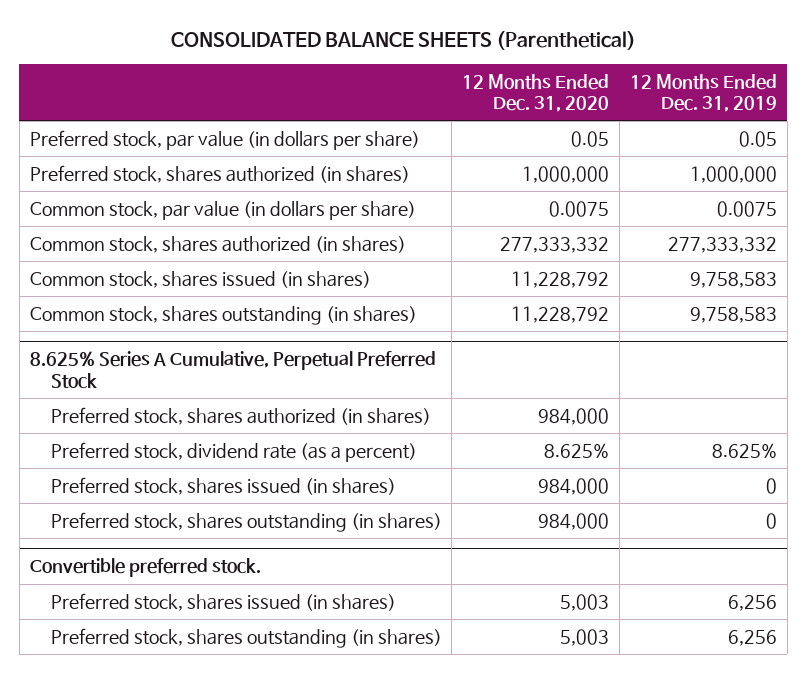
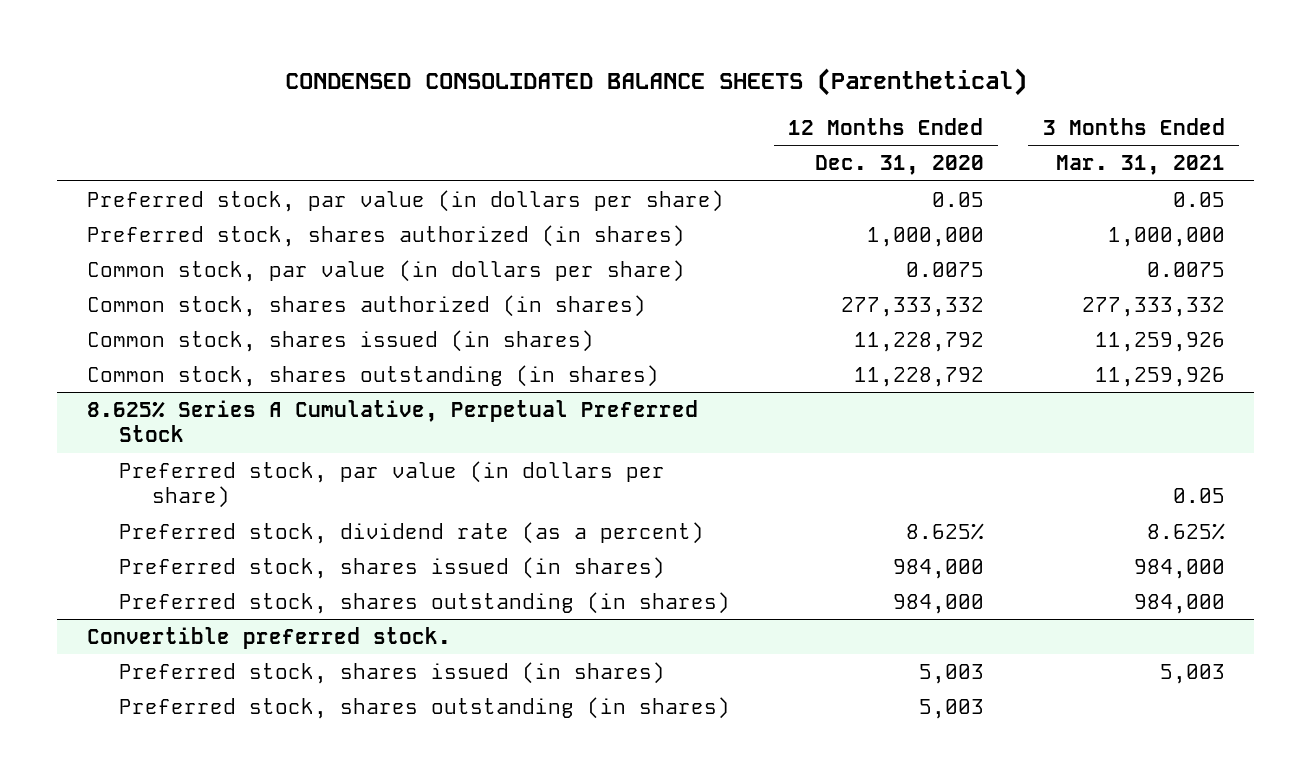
- CONSOLIDATED BALANCE SHEETS (Parenthetical)
+ CONDENSED CONSOLIDATED BALANCE SHEETS (Parenthetical)
- | 12 Months Ended Dec. 31, 2020 | 12 Months Ended Dec. 31, 2019
+ | 12 Months Ended Dec. 31, 2020 | 3 Months Ended Mar. 31, 2021
@ 8.625% Series A Cumulative, Perpetual Preferred Stock
- Preferred stock, shares authorized (in shares) | 984,000 |
+ Preferred stock, par value (in dollars per share) | | 0.05

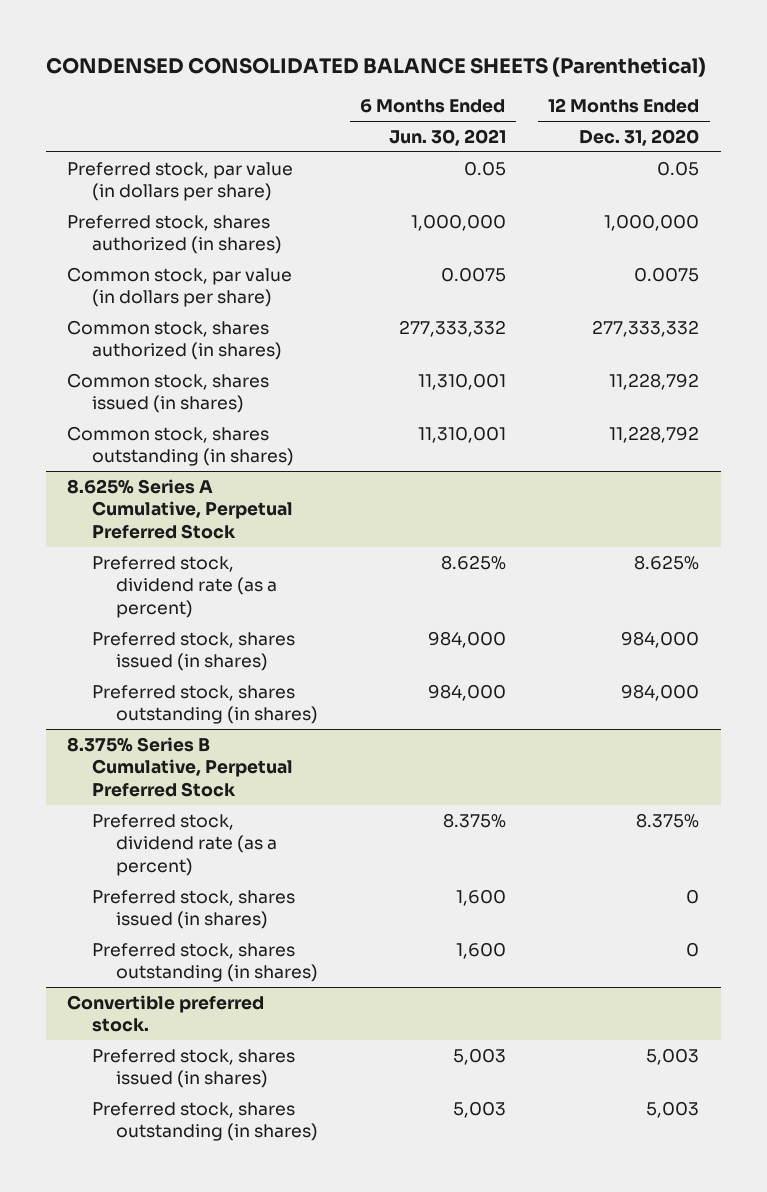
- | 12 Months Ended Dec. 31, 2020 | 3 Months Ended Mar. 31, 2021
+ | 6 Months Ended Jun. 30, 2021 | 12 Months Ended Dec. 31, 2020
@ 8.625% Series A Cumulative, Perpetual Preferred Stock
- Preferred stock, par value (in dollars per share) | | 0.05
+ 8.375% Series B Cumulative, Perpetual Preferred Stock
+ Preferred stock, dividend rate (as a percent) | 8.375% | 8.375%
+ Preferred stock, shares issued (in shares) | 1,600 | 0
+ Preferred stock, shares outstanding (in shares) | 1,600 | 0

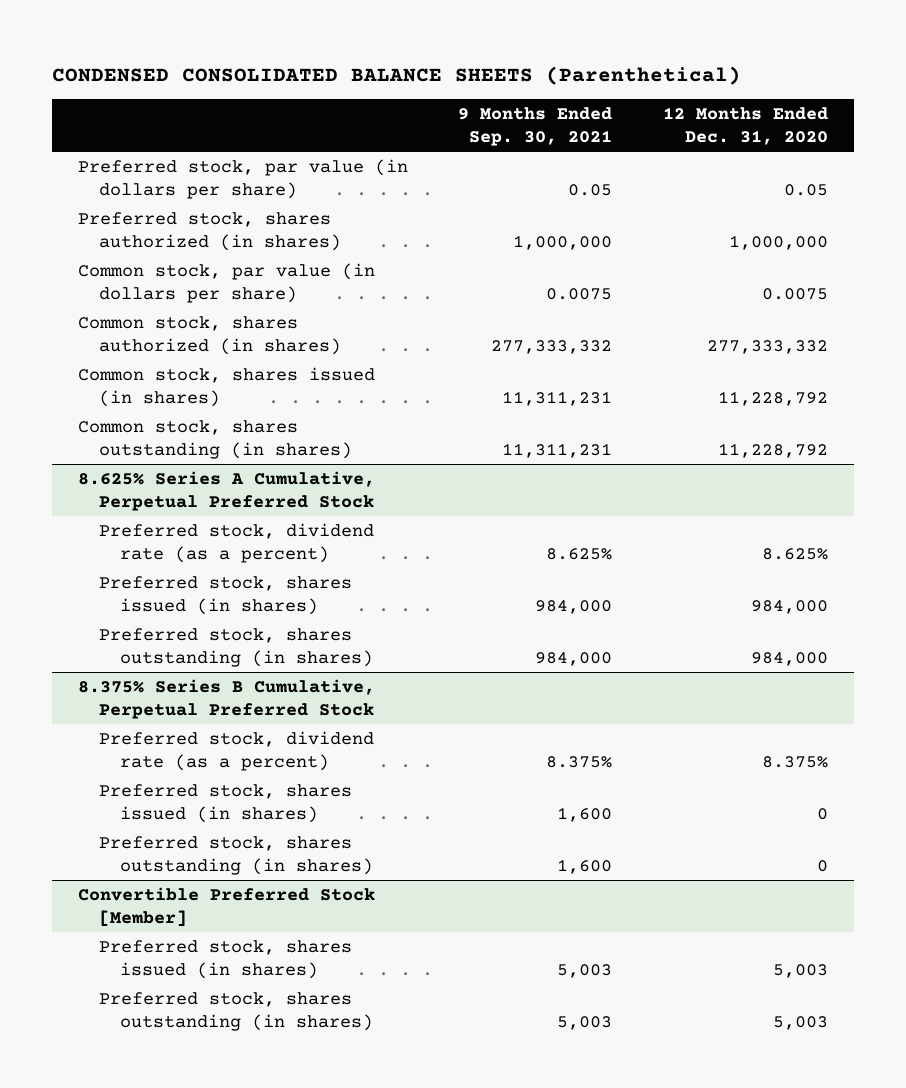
- | 6 Months Ended Jun. 30, 2021 | 12 Months Ended Dec. 31, 2020
+ | 9 Months Ended Sep. 30, 2021 | 12 Months Ended Dec. 31, 2020
- Convertible preferred stock.
+ Convertible Preferred Stock [Member]

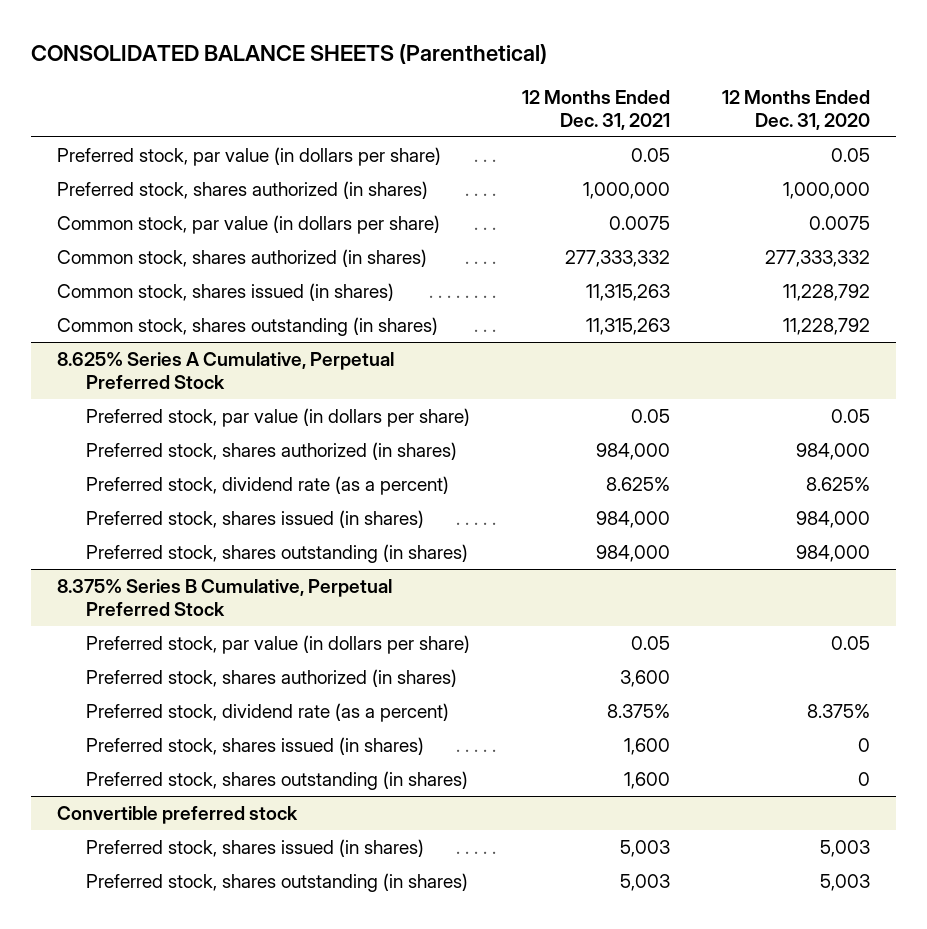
- CONDENSED CONSOLIDATED BALANCE SHEETS (Parenthetical)
+ CONSOLIDATED BALANCE SHEETS (Parenthetical)
- | 9 Months Ended Sep. 30, 2021 | 12 Months Ended Dec. 31, 2020
+ | 12 Months Ended Dec. 31, 2021 | 12 Months Ended Dec. 31, 2020
@ 8.625% Series A Cumulative, Perpetual Preferred Stock
+ Preferred stock, par value (in dollars per share) | 0.05 | 0.05
+ Preferred stock, shares authorized (in shares) | 984,000 | 984,000
@ 8.375% Series B Cumulative, Perpetual Preferred Stock
+ Preferred stock, par value (in dollars per share) | 0.05 | 0.05
+ Preferred stock, shares authorized (in shares) | 3,600 |
- Convertible Preferred Stock [Member]
+ Convertible preferred stock

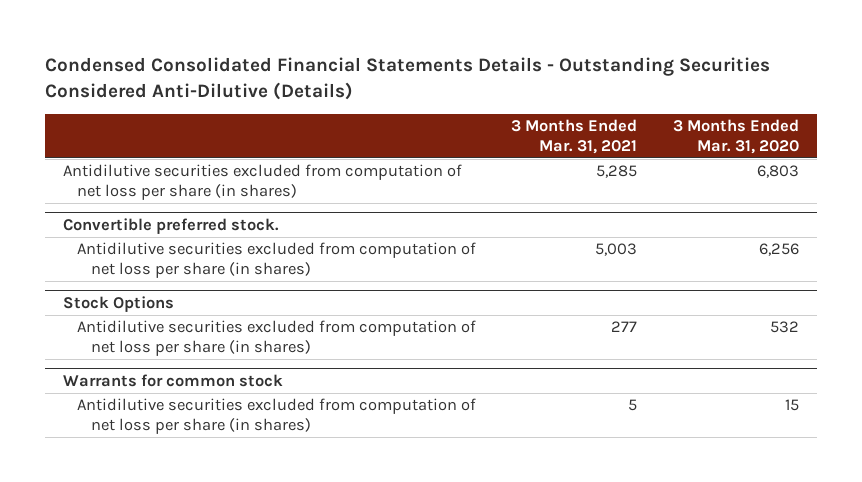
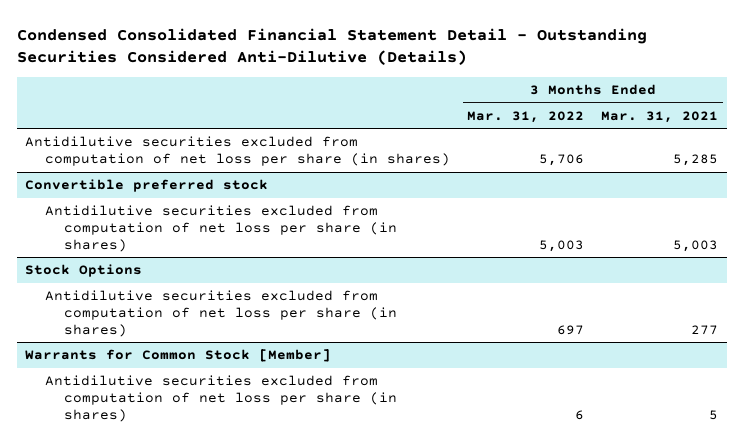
- Condensed Consolidated Financial Statements Details - Outstanding Securities Considered Anti-Dilutive (Details)
+ Condensed Consolidated Financial Statement Detail - Outstanding Securities Considered Anti-Dilutive (Details)
- | 3 Months Ended Mar. 31, 2021 | 3 Months Ended Mar. 31, 2020
+ | 3 Months Ended Mar. 31, 2022 | 3 Months Ended Mar. 31, 2021
- Convertible preferred stock.
+ Convertible preferred stock
- Warrants for common stock
+ Warrants for Common Stock [Member]

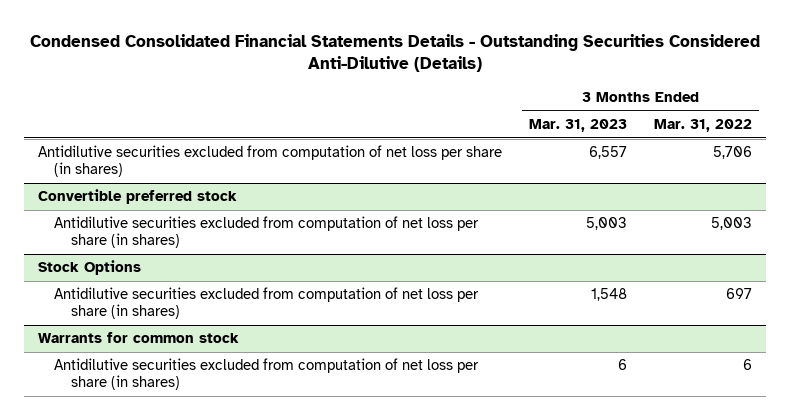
- Condensed Consolidated Financial Statement Detail - Outstanding Securities Considered Anti-Dilutive (Details)
+ Condensed Consolidated Financial Statements Details - Outstanding Securities Considered Anti-Dilutive (Details)
- | 3 Months Ended Mar. 31, 2022 | 3 Months Ended Mar. 31, 2021
+ | 3 Months Ended Mar. 31, 2023 | 3 Months Ended Mar. 31, 2022
- Warrants for Common Stock [Member]
+ Warrants for common stock

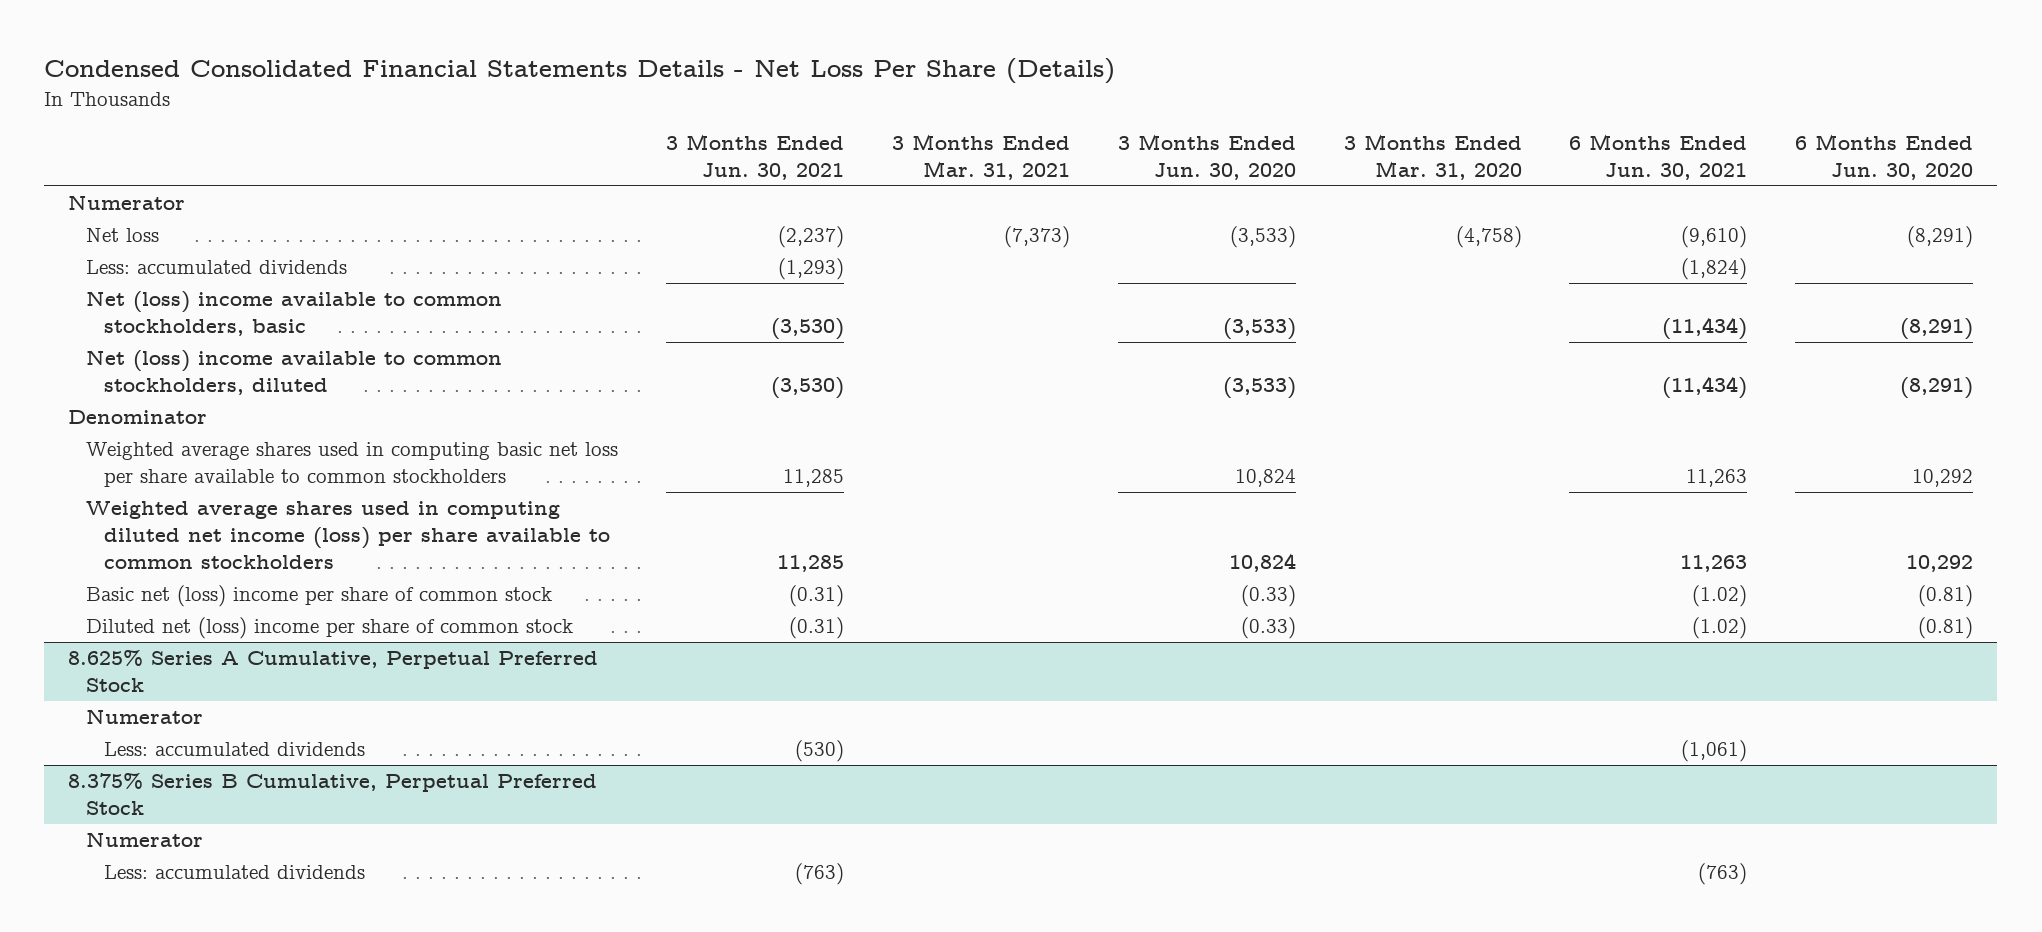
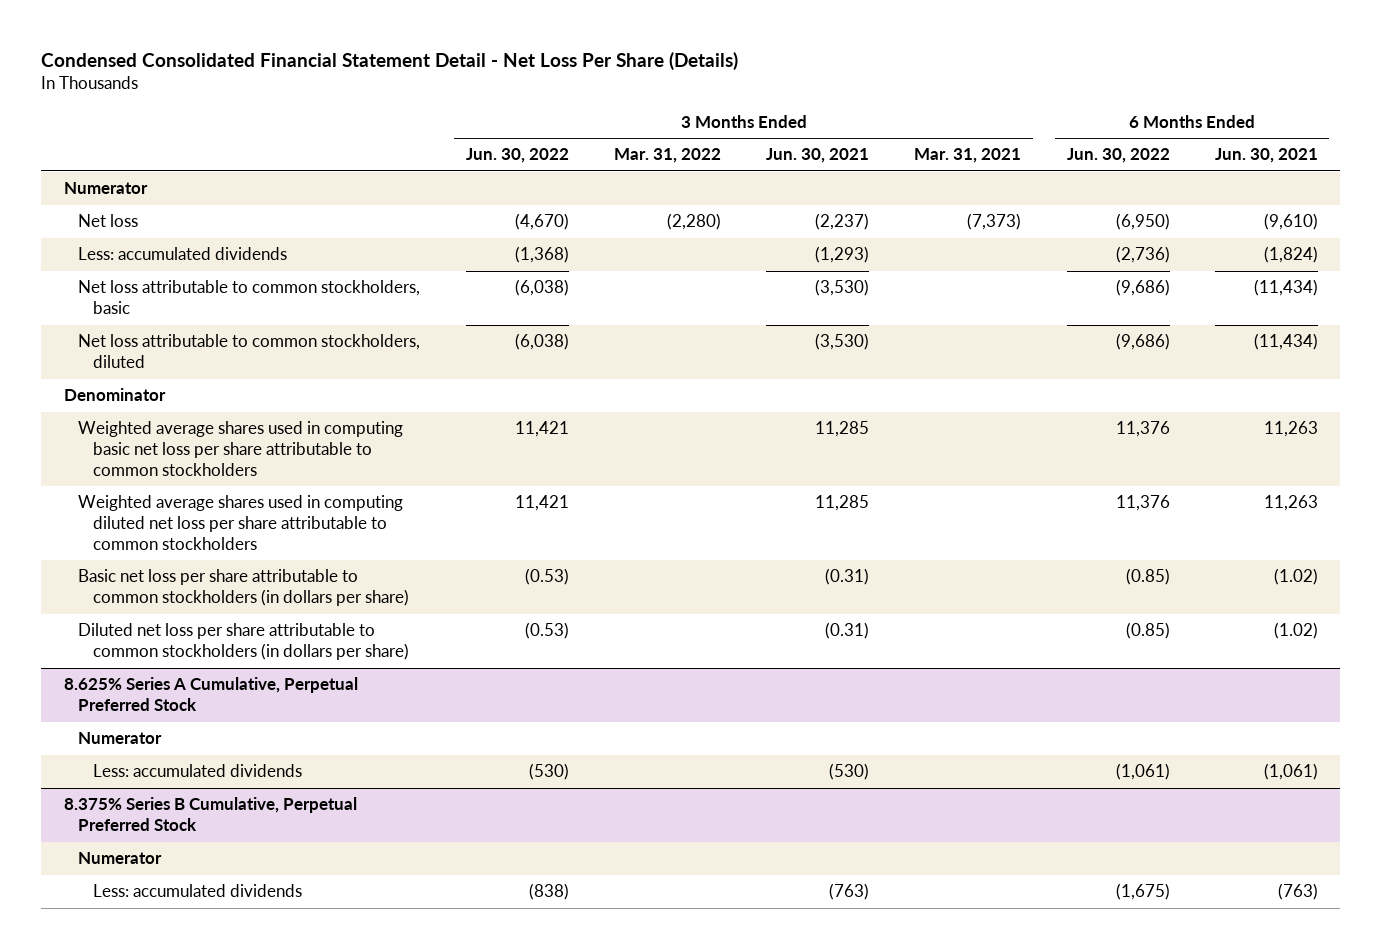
- Condensed Consolidated Financial Statements Details - Net Loss Per Share (Details)
+ Condensed Consolidated Financial Statement Detail - Net Loss Per Share (Details)
- | 3 Months Ended Jun. 30, 2021 | 3 Months Ended Mar. 31, 2021 | 3 Months Ended Jun. 30, 2020 | 3 Months Ended Mar. 31, 2020 | 6 Months Ended Jun. 30, 2021 | 6 Months Ended Jun. 30, 2020
+ | 3 Months Ended Jun. 30, 2022 | 3 Months Ended Mar. 31, 2022 | 3 Months Ended Jun. 30, 2021 | 3 Months Ended Mar. 31, 2021 | 6 Months Ended Jun. 30, 2022 | 6 Months Ended Jun. 30, 2021
- Net (loss) income available to common stockholders, basic | (3,530) | | (3,533) | | (11,434) | (8,291)
- Net (loss) income available to common stockholders, diluted | (3,530) | | (3,533) | | (11,434) | (8,291)
+ Net loss attributable to common stockholders, basic | (6,038) | | (3,530) | | (9,686) | (11,434)
+ Net loss attributable to common stockholders, diluted | (6,038) | | (3,530) | | (9,686) | (11,434)
- Weighted average shares used in computing basic net loss per share available to common stockholders | 11,285 | | 10,824 | | 11,263 | 10,292
- Weighted average shares used in computing diluted net income (loss) per share available to common stockholders | 11,285 | | 10,824 | | 11,263 | 10,292
- Basic net (loss) income per share of common stock | (0.31) | | (0.33) | | (1.02) | (0.81)
- Diluted net (loss) income per share of common stock | (0.31) | | (0.33) | | (1.02) | (0.81)
+ Weighted average shares used in computing basic net loss per share attributable to common stockholders | 11,421 | | 11,285 | | 11,376 | 11,263
+ Weighted average shares used in computing diluted net loss per share attributable to common stockholders | 11,421 | | 11,285 | | 11,376 | 11,263
+ Basic net loss per share attributable to common stockholders (in dollars per share) | (0.53) | | (0.31) | | (0.85) | (1.02)
+ Diluted net loss per share attributable to common stockholders (in dollars per share) | (0.53) | | (0.31) | | (0.85) | (1.02)

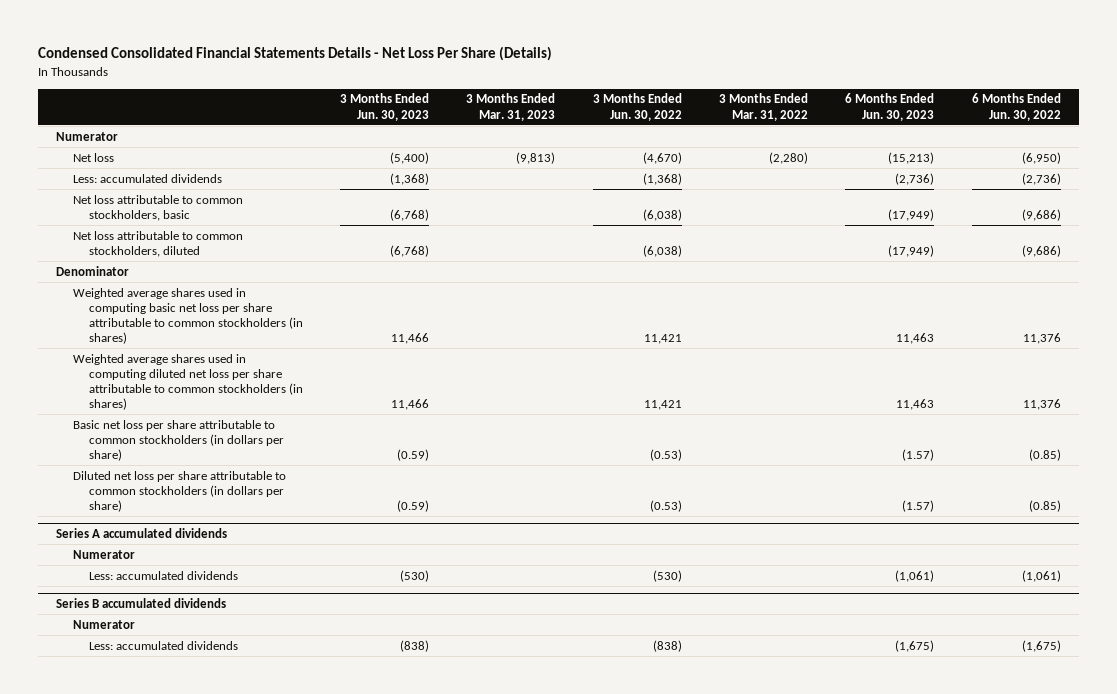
- Condensed Consolidated Financial Statement Detail - Net Loss Per Share (Details)
+ Condensed Consolidated Financial Statements Details - Net Loss Per Share (Details)
- | 3 Months Ended Jun. 30, 2022 | 3 Months Ended Mar. 31, 2022 | 3 Months Ended Jun. 30, 2021 | 3 Months Ended Mar. 31, 2021 | 6 Months Ended Jun. 30, 2022 | 6 Months Ended Jun. 30, 2021
+ | 3 Months Ended Jun. 30, 2023 | 3 Months Ended Mar. 31, 2023 | 3 Months Ended Jun. 30, 2022 | 3 Months Ended Mar. 31, 2022 | 6 Months Ended Jun. 30, 2023 | 6 Months Ended Jun. 30, 2022
- Weighted average shares used in computing basic net loss per share attributable to common stockholders | 11,421 | | 11,285 | | 11,376 | 11,263
- Weighted average shares used in computing diluted net loss per share attributable to common stockholders | 11,421 | | 11,285 | | 11,376 | 11,263
+ Weighted average shares used in computing basic net loss per share attributable to common stockholders (in shares) | 11,466 | | 11,421 | | 11,463 | 11,376
+ Weighted average shares used in computing diluted net loss per share attributable to common stockholders (in shares) | 11,466 | | 11,421 | | 11,463 | 11,376
- 8.625% Series A Cumulative, Perpetual Preferred Stock
+ Series A accumulated dividends
- 8.375% Series B Cumulative, Perpetual Preferred Stock
+ Series B accumulated dividends

